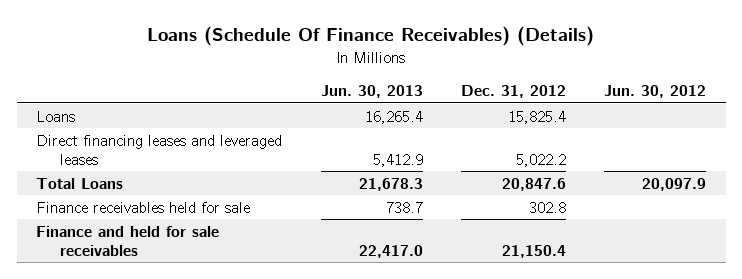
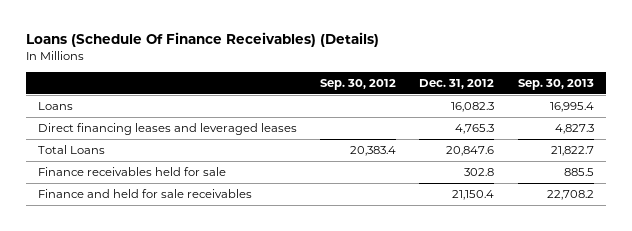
- | Jun. 30, 2013 | Dec. 31, 2012 | Jun. 30, 2012
+ | Sep. 30, 2012 | Dec. 31, 2012 | Sep. 30, 2013
- Loans | 16,265.4 | 15,825.4 |
- Direct financing leases and leveraged leases | 5,412.9 | 5,022.2 |
+ Loans | | 16,082.3 | 16,995.4
+ Direct financing leases and leveraged leases | | 4,765.3 | 4,827.3

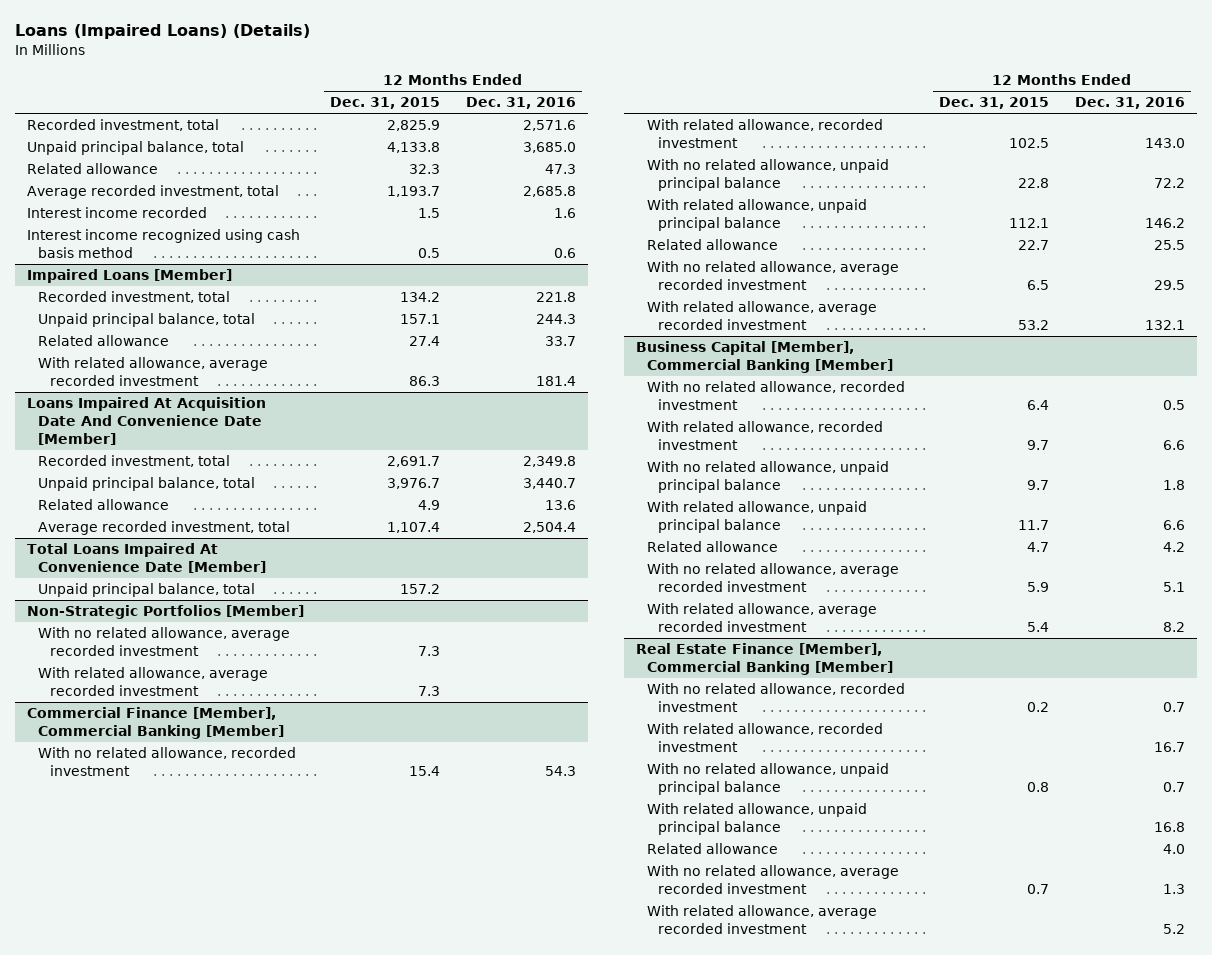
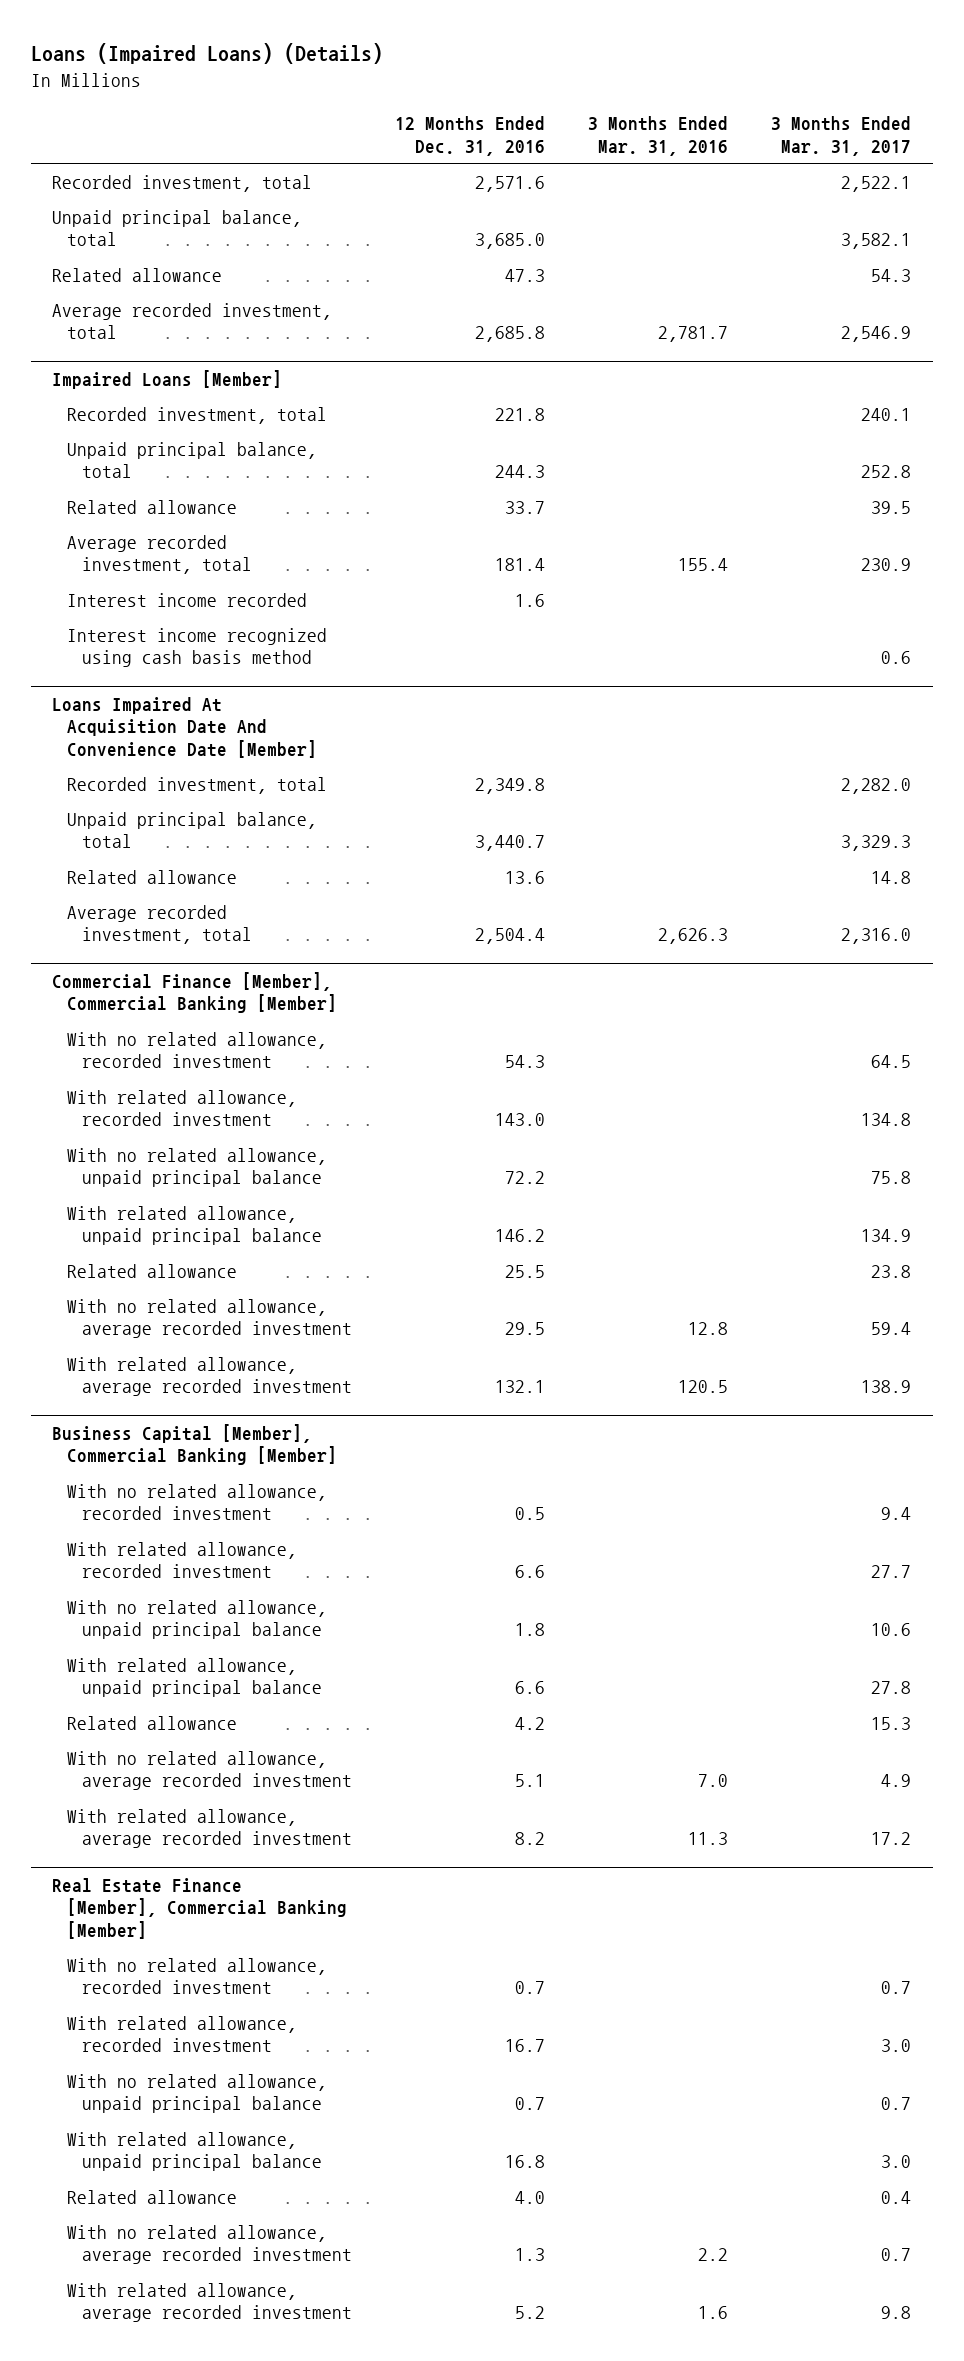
- | 12 Months Ended Dec. 31, 2015 | 12 Months Ended Dec. 31, 2016
+ | 12 Months Ended Dec. 31, 2016 | 3 Months Ended Mar. 31, 2016 | 3 Months Ended Mar. 31, 2017
- Interest income recorded | 1.5 | 1.6
- Interest income recognized using cash basis method | 0.5 | 0.6
@ Impaired Loans [Member]
- With related allowance, average recorded investment | 86.3 | 181.4
+ Average recorded investment, total | 181.4 | 155.4 | 230.9
+ Interest income recorded | 1.6 | |
+ Interest income recognized using cash basis method | | | 0.6
- Total Loans Impaired At Convenience Date [Member]
- Unpaid principal balance, total | 157.2 |
- Non-Strategic Portfolios [Member]
- With no related allowance, average recorded investment | 7.3 |
- With related allowance, average recorded investment | 7.3 |

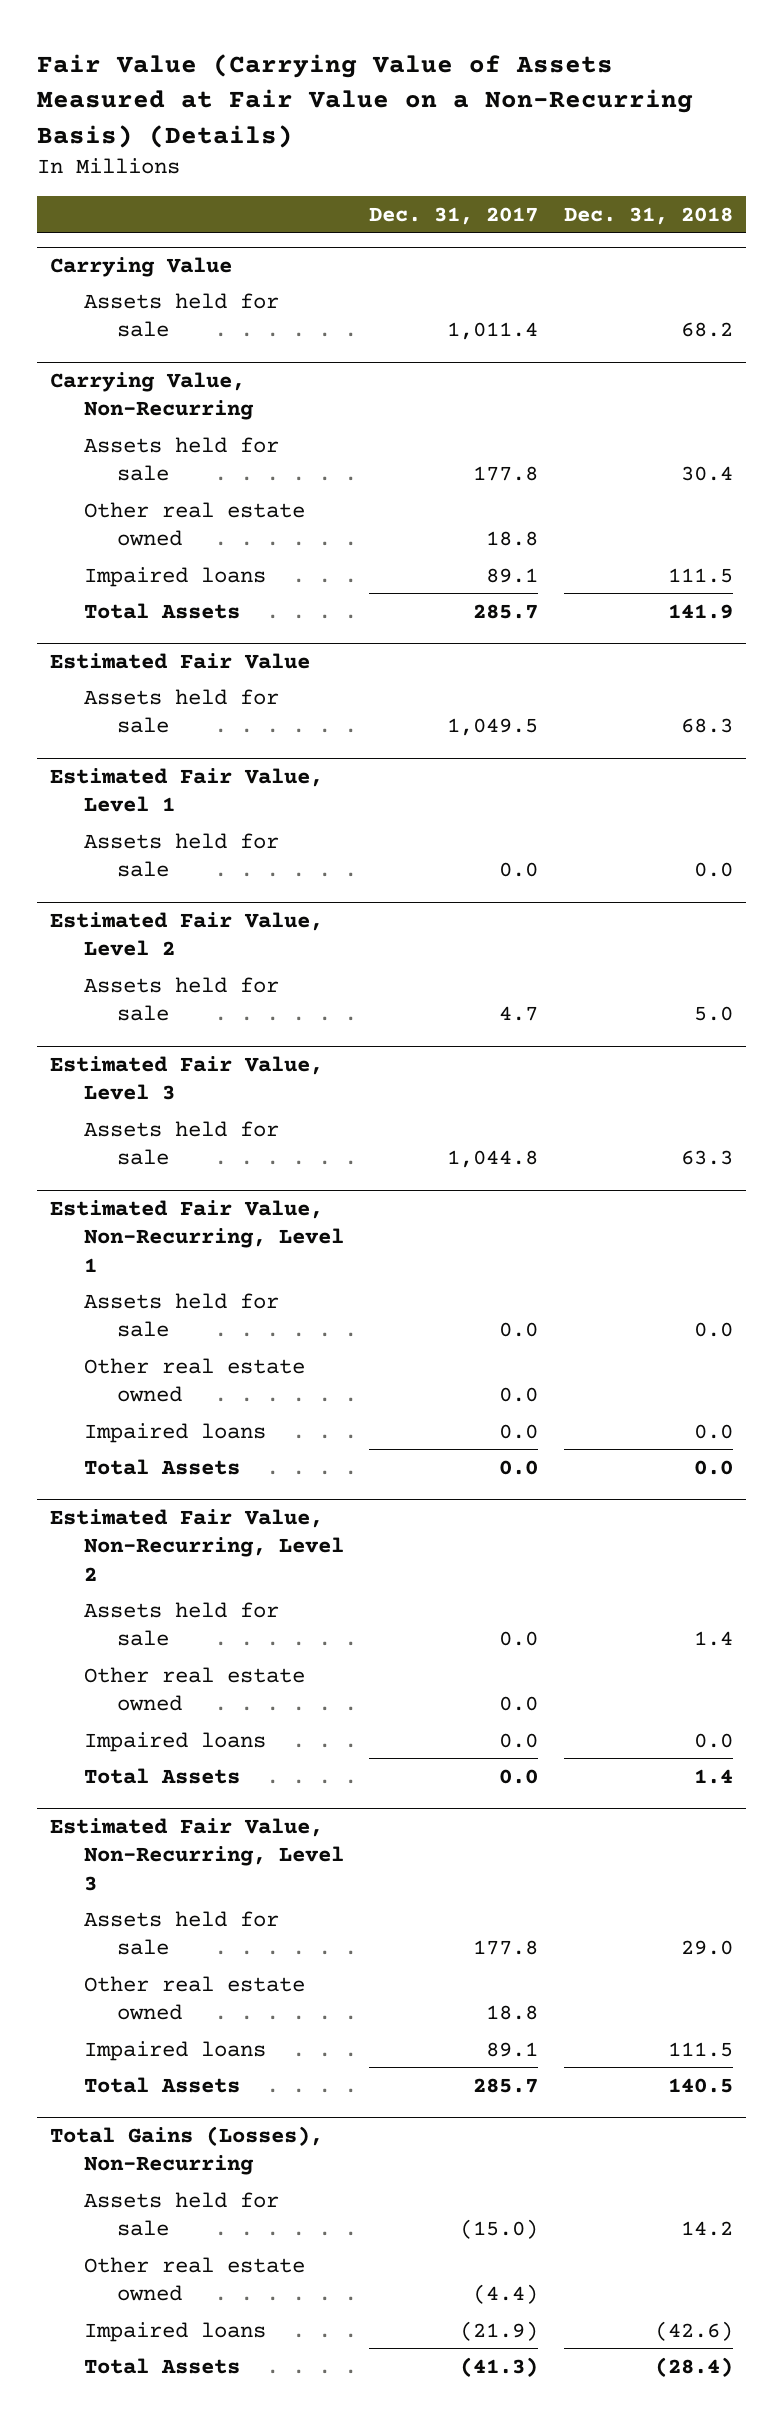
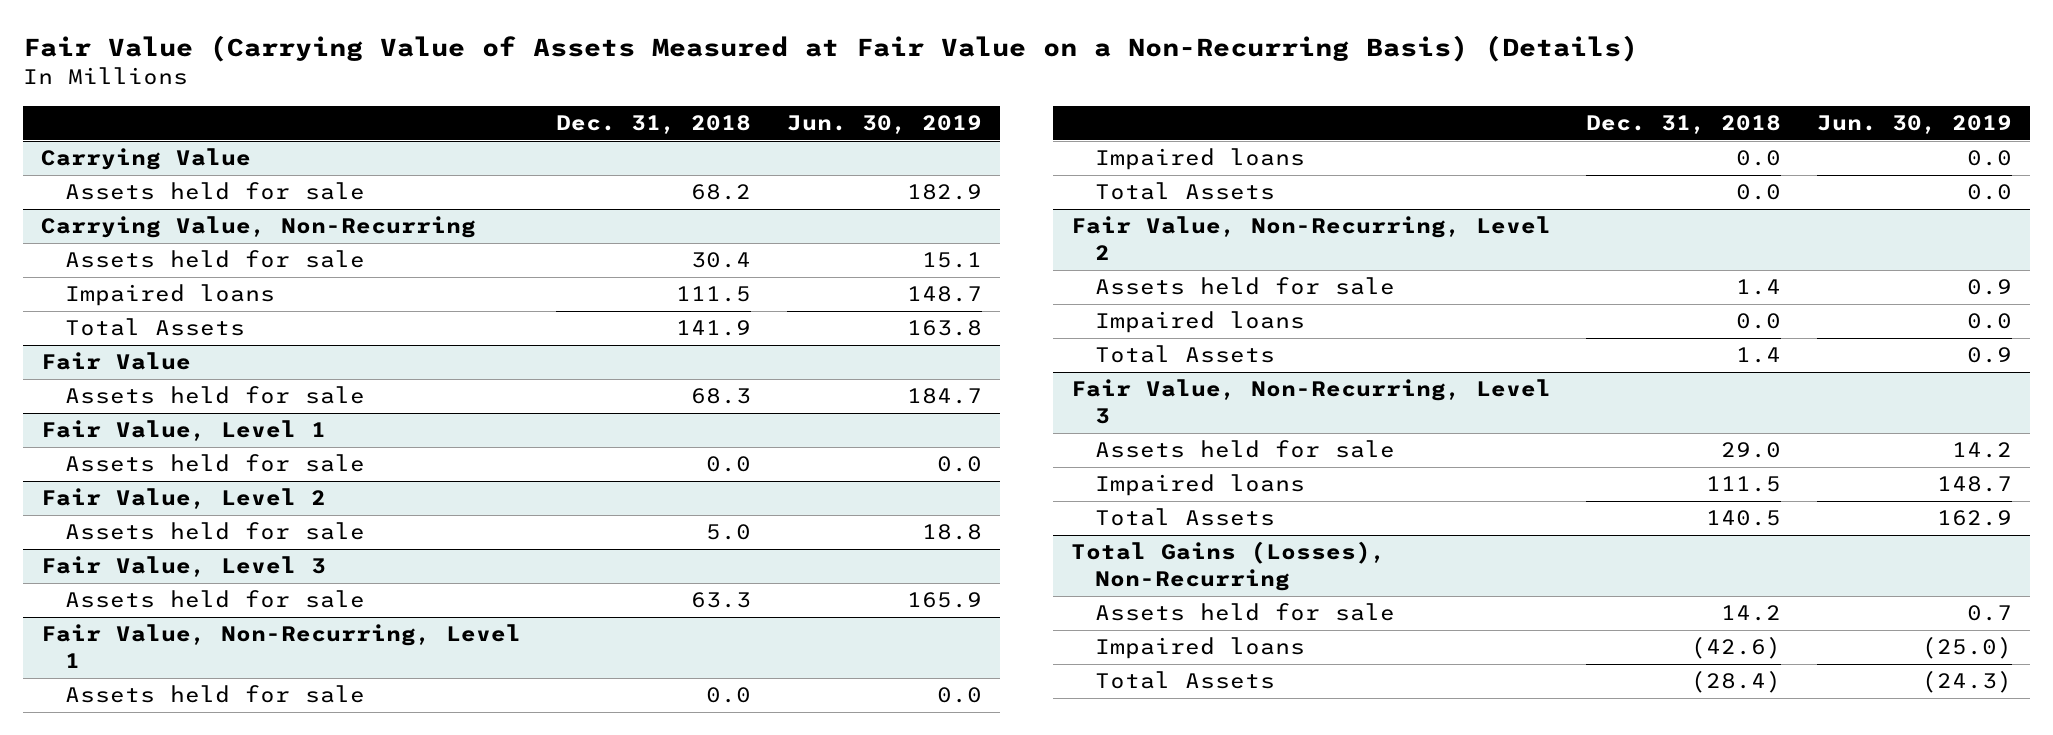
- | Dec. 31, 2017 | Dec. 31, 2018
+ | Dec. 31, 2018 | Jun. 30, 2019
@ Carrying Value, Non-Recurring
- Other real estate owned | 18.8 |
- Estimated Fair Value
+ Fair Value
- Estimated Fair Value, Level 1
+ Fair Value, Level 1
- Estimated Fair Value, Level 2
+ Fair Value, Level 2
- Estimated Fair Value, Level 3
+ Fair Value, Level 3
- Estimated Fair Value, Non-Recurring, Level 1
+ Fair Value, Non-Recurring, Level 1
- Other real estate owned | 0.0 |
- Estimated Fair Value, Non-Recurring, Level 2
+ Fair Value, Non-Recurring, Level 2
- Other real estate owned | 0.0 |
- Estimated Fair Value, Non-Recurring, Level 3
+ Fair Value, Non-Recurring, Level 3
- Other real estate owned | 18.8 |
@ Total Gains (Losses), Non-Recurring
- Other real estate owned | (4.4) |

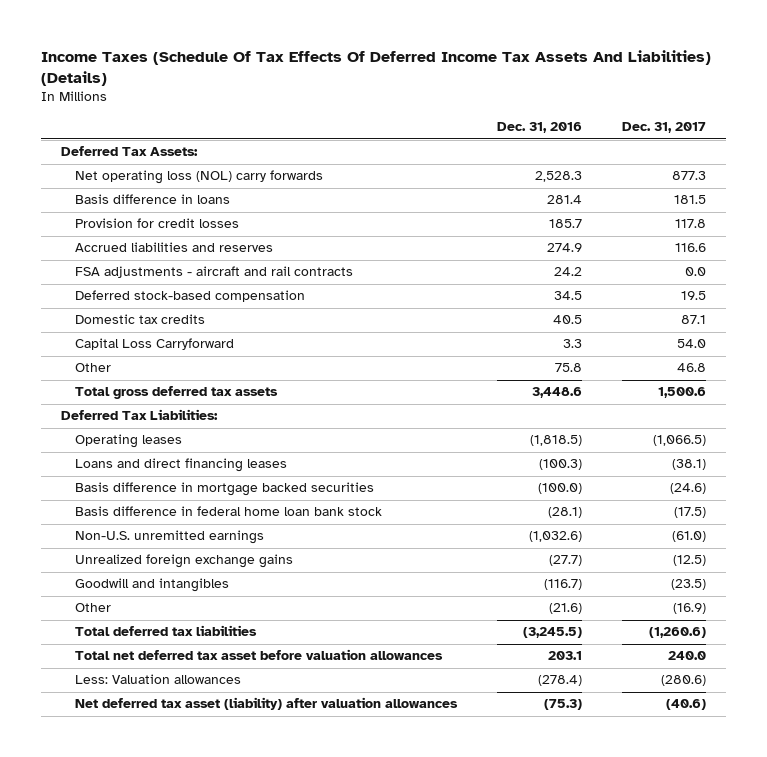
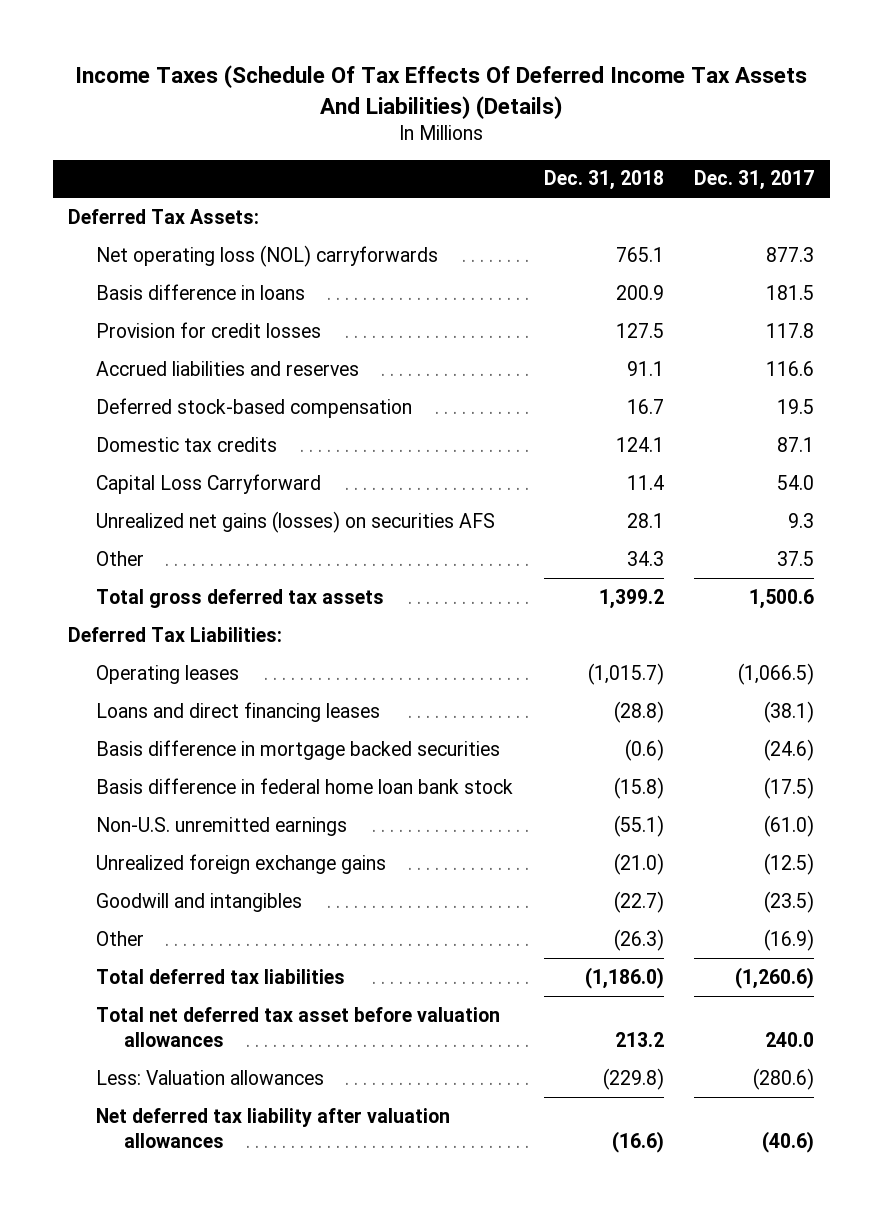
- | Dec. 31, 2016 | Dec. 31, 2017
+ | Dec. 31, 2018 | Dec. 31, 2017
- Net operating loss (NOL) carry forwards | 2,528.3 | 877.3
+ Net operating loss (NOL) carryforwards | 765.1 | 877.3
- FSA adjustments - aircraft and rail contracts | 24.2 | 0.0
- Other | 75.8 | 46.8
+ Unrealized net gains (losses) on securities AFS | 28.1 | 9.3
+ Other | 34.3 | 37.5
- Net deferred tax asset (liability) after valuation allowances | (75.3) | (40.6)
+ Net deferred tax liability after valuation allowances | (16.6) | (40.6)

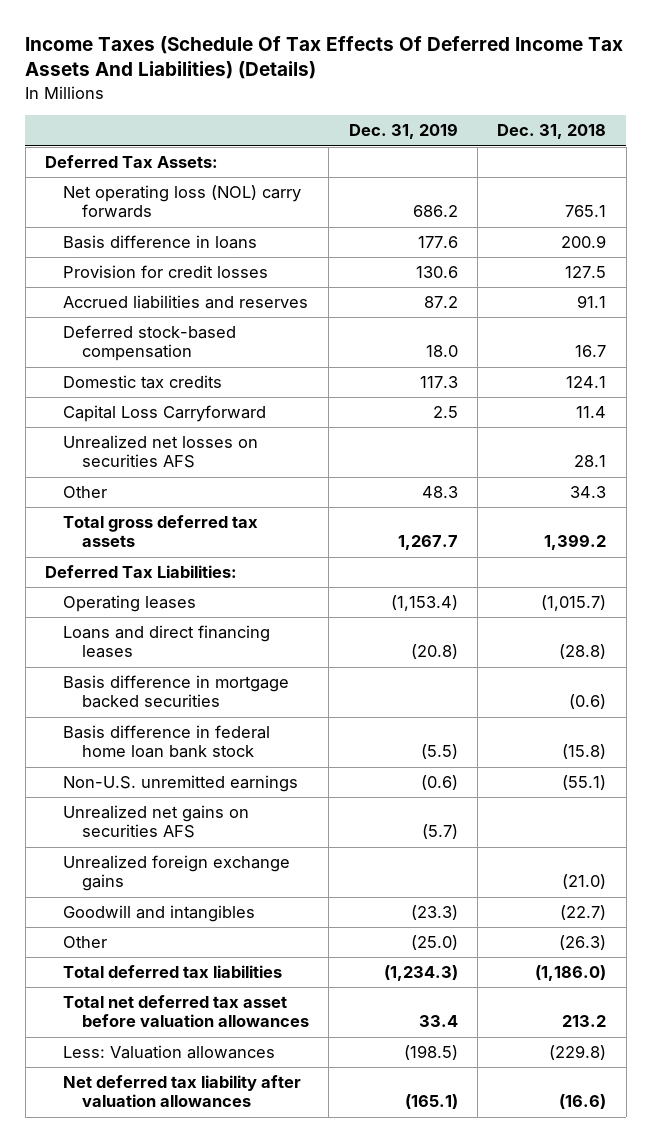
- | Dec. 31, 2018 | Dec. 31, 2017
+ | Dec. 31, 2019 | Dec. 31, 2018
- Net operating loss (NOL) carryforwards | 765.1 | 877.3
+ Net operating loss (NOL) carry forwards | 686.2 | 765.1
- Unrealized net gains (losses) on securities AFS | 28.1 | 9.3
+ Unrealized net losses on securities AFS | | 28.1
+ Unrealized net gains on securities AFS | (5.7) |

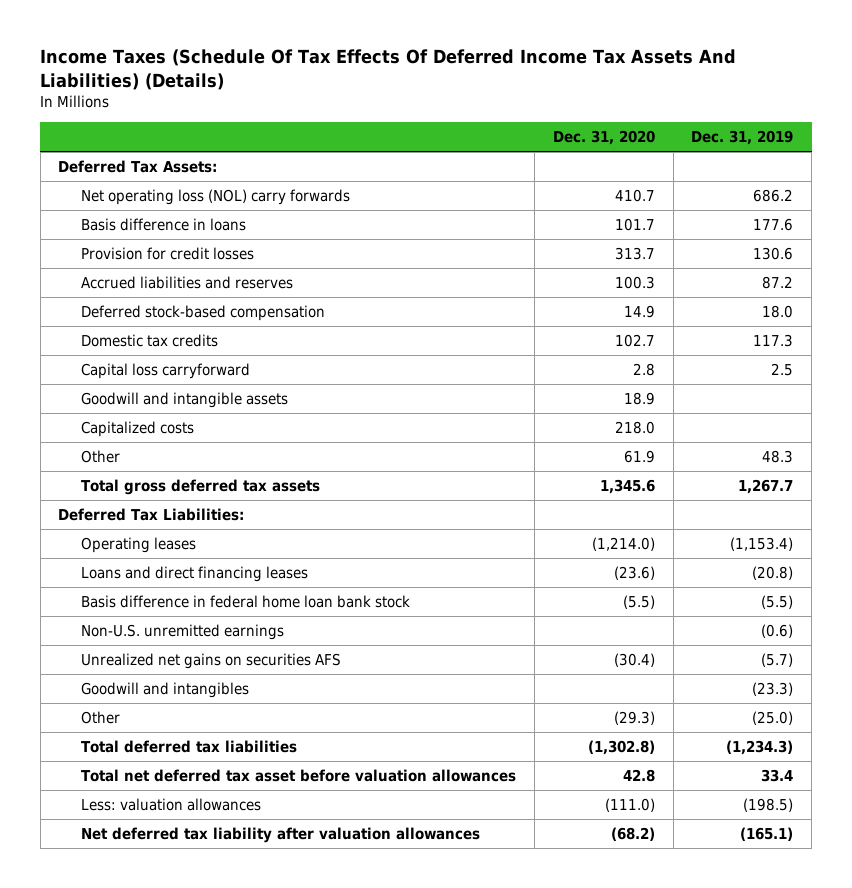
- | Dec. 31, 2019 | Dec. 31, 2018
+ | Dec. 31, 2020 | Dec. 31, 2019
- Capital Loss Carryforward | 2.5 | 11.4
- Unrealized net losses on securities AFS | | 28.1
+ Capital loss carryforward | 2.8 | 2.5
+ Goodwill and intangible assets | 18.9 |
+ Capitalized costs | 218.0 |
- Basis difference in mortgage backed securities | | (0.6)
- Unrealized foreign exchange gains | | (21.0)
- Less: Valuation allowances | (198.5) | (229.8)
+ Less: valuation allowances | (111.0) | (198.5)

